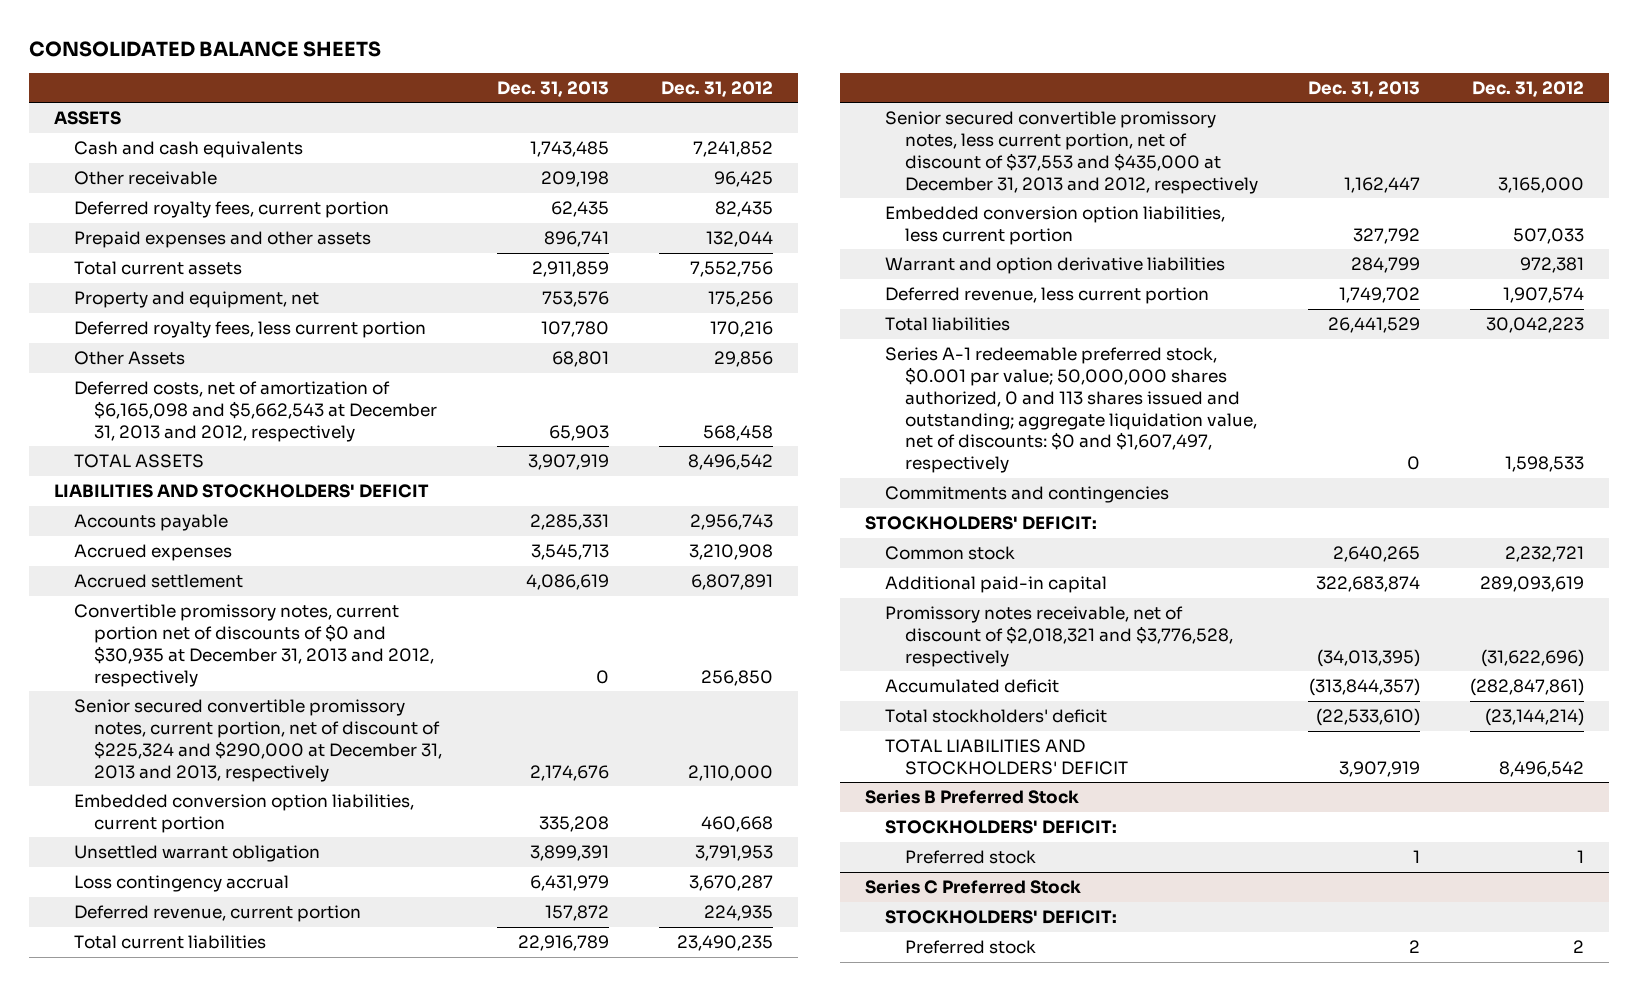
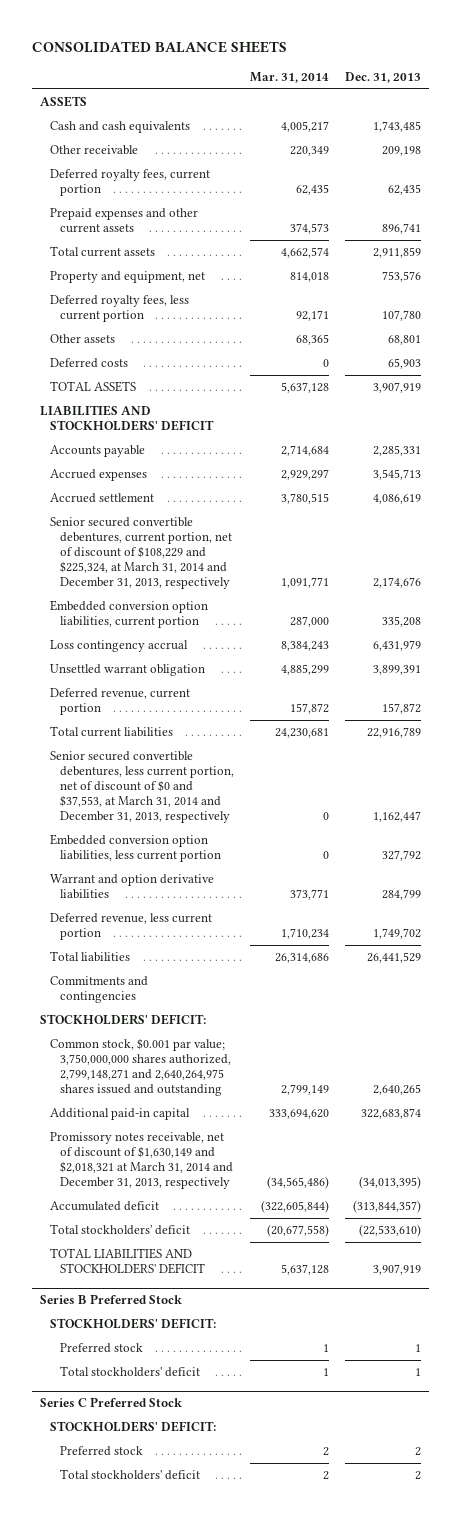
- | Dec. 31, 2013 | Dec. 31, 2012
+ | Mar. 31, 2014 | Dec. 31, 2013
- Prepaid expenses and other assets | 896,741 | 132,044
+ Prepaid expenses and other current assets | 374,573 | 896,741
- Other Assets | 68,801 | 29,856
- Deferred costs, net of amortization of $6,165,098 and $5,662,543 at December 31, 2013 and 2012, respectively | 65,903 | 568,458
+ Other assets | 68,365 | 68,801
+ Deferred costs | 0 | 65,903
- Convertible promissory notes, current portion net of discounts of $0 and $30,935 at December 31, 2013 and 2012, respectively | 0 | 256,850
- Senior secured convertible promissory notes, current portion, net of discount of $225,324 and $290,000 at December 31, 2013 and 2013, respectively | 2,174,676 | 2,110,000
+ Senior secured convertible debentures, current portion, net of discount of $108,229 and $225,324, at March 31, 2014 and December 31, 2013, respectively | 1,091,771 | 2,174,676
moved down: Unsettled warrant obligation | 4,885,299 | 3,899,391
- Senior secured convertible promissory notes, less current portion, net of discount of $37,553 and $435,000 at December 31, 2013 and 2012, respectively | 1,162,447 | 3,165,000
+ Senior secured convertible debentures, less current portion, net of discount of $0 and $37,553, at March 31, 2014 and December 31, 2013, respectively | 0 | 1,162,447
- Series A-1 redeemable preferred stock, $0.001 par value; 50,000,000 shares authorized, 0 and 113 shares issued and outstanding; aggregate liquidation value, net of discounts: $0 and $1,607,497, respectively | 0 | 1,598,533
- Common stock | 2,640,265 | 2,232,721
+ Common stock, $0.001 par value; 3,750,000,000 shares authorized, 2,799,148,271 and 2,640,264,975 shares issued and outstanding | 2,799,149 | 2,640,265
- Promissory notes receivable, net of discount of $2,018,321 and $3,776,528, respectively | (34,013,395) | (31,622,696)
+ Promissory notes receivable, net of discount of $1,630,149 and $2,018,321 at March 31, 2014 and December 31, 2013, respectively | (34,565,486) | (34,013,395)
@ Series B Preferred Stock
+ Total stockholders' deficit | 1 | 1
@ Series C Preferred Stock
+ Total stockholders' deficit | 2 | 2

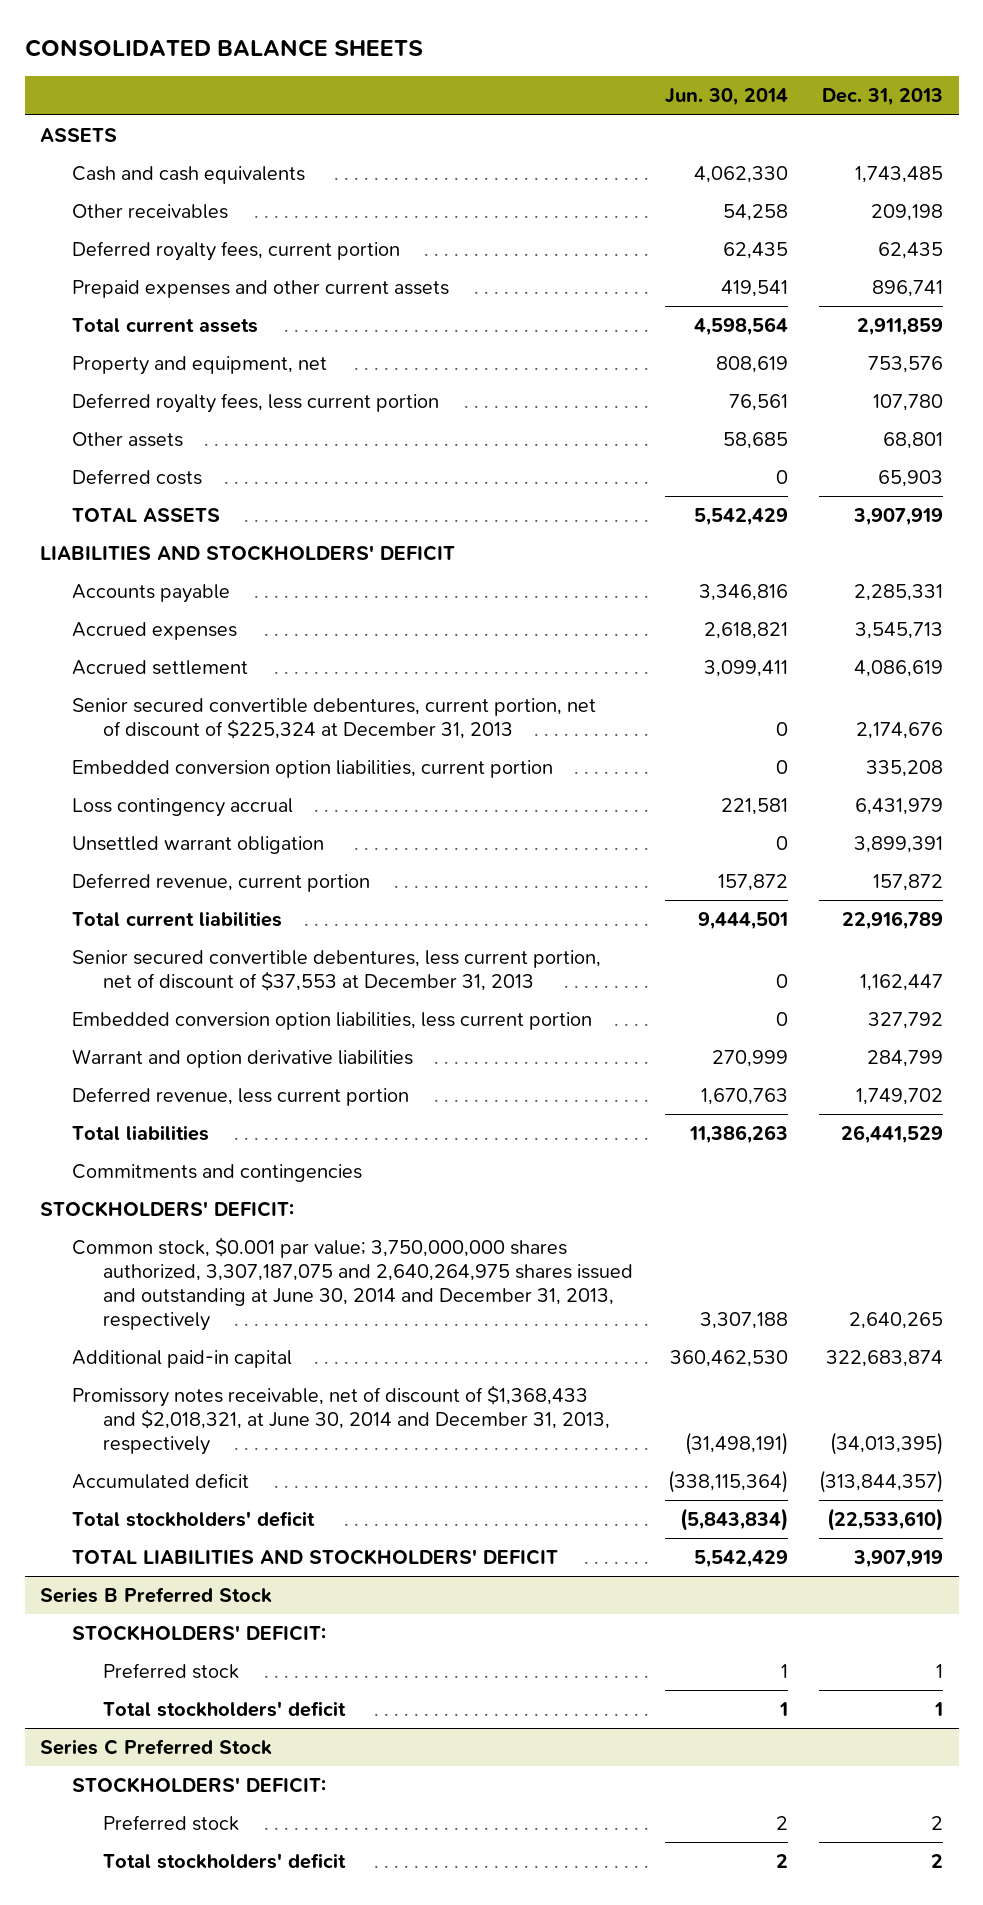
- | Mar. 31, 2014 | Dec. 31, 2013
+ | Jun. 30, 2014 | Dec. 31, 2013
- Other receivable | 220,349 | 209,198
+ Other receivables | 54,258 | 209,198
- Senior secured convertible debentures, current portion, net of discount of $108,229 and $225,324, at March 31, 2014 and December 31, 2013, respectively | 1,091,771 | 2,174,676
+ Senior secured convertible debentures, current portion, net of discount of $225,324 at December 31, 2013 | 0 | 2,174,676
- Senior secured convertible debentures, less current portion, net of discount of $0 and $37,553, at March 31, 2014 and December 31, 2013, respectively | 0 | 1,162,447
+ Senior secured convertible debentures, less current portion, net of discount of $37,553 at December 31, 2013 | 0 | 1,162,447
- Common stock, $0.001 par value; 3,750,000,000 shares authorized, 2,799,148,271 and 2,640,264,975 shares issued and outstanding | 2,799,149 | 2,640,265
+ Common stock, $0.001 par value; 3,750,000,000 shares authorized, 3,307,187,075 and 2,640,264,975 shares issued and outstanding at June 30, 2014 and December 31, 2013, respectively | 3,307,188 | 2,640,265
- Promissory notes receivable, net of discount of $1,630,149 and $2,018,321 at March 31, 2014 and December 31, 2013, respectively | (34,565,486) | (34,013,395)
+ Promissory notes receivable, net of discount of $1,368,433 and $2,018,321, at June 30, 2014 and December 31, 2013, respectively | (31,498,191) | (34,013,395)

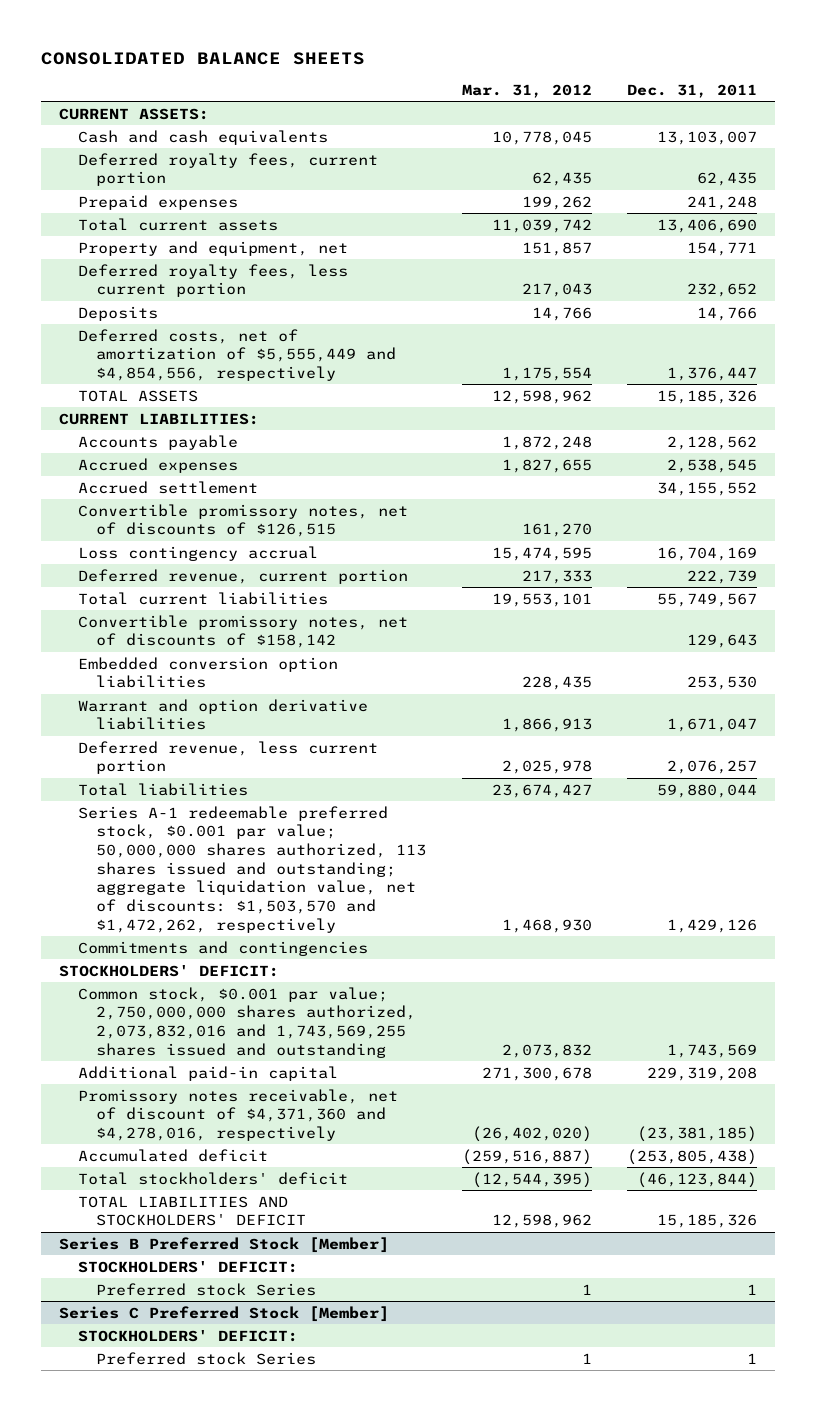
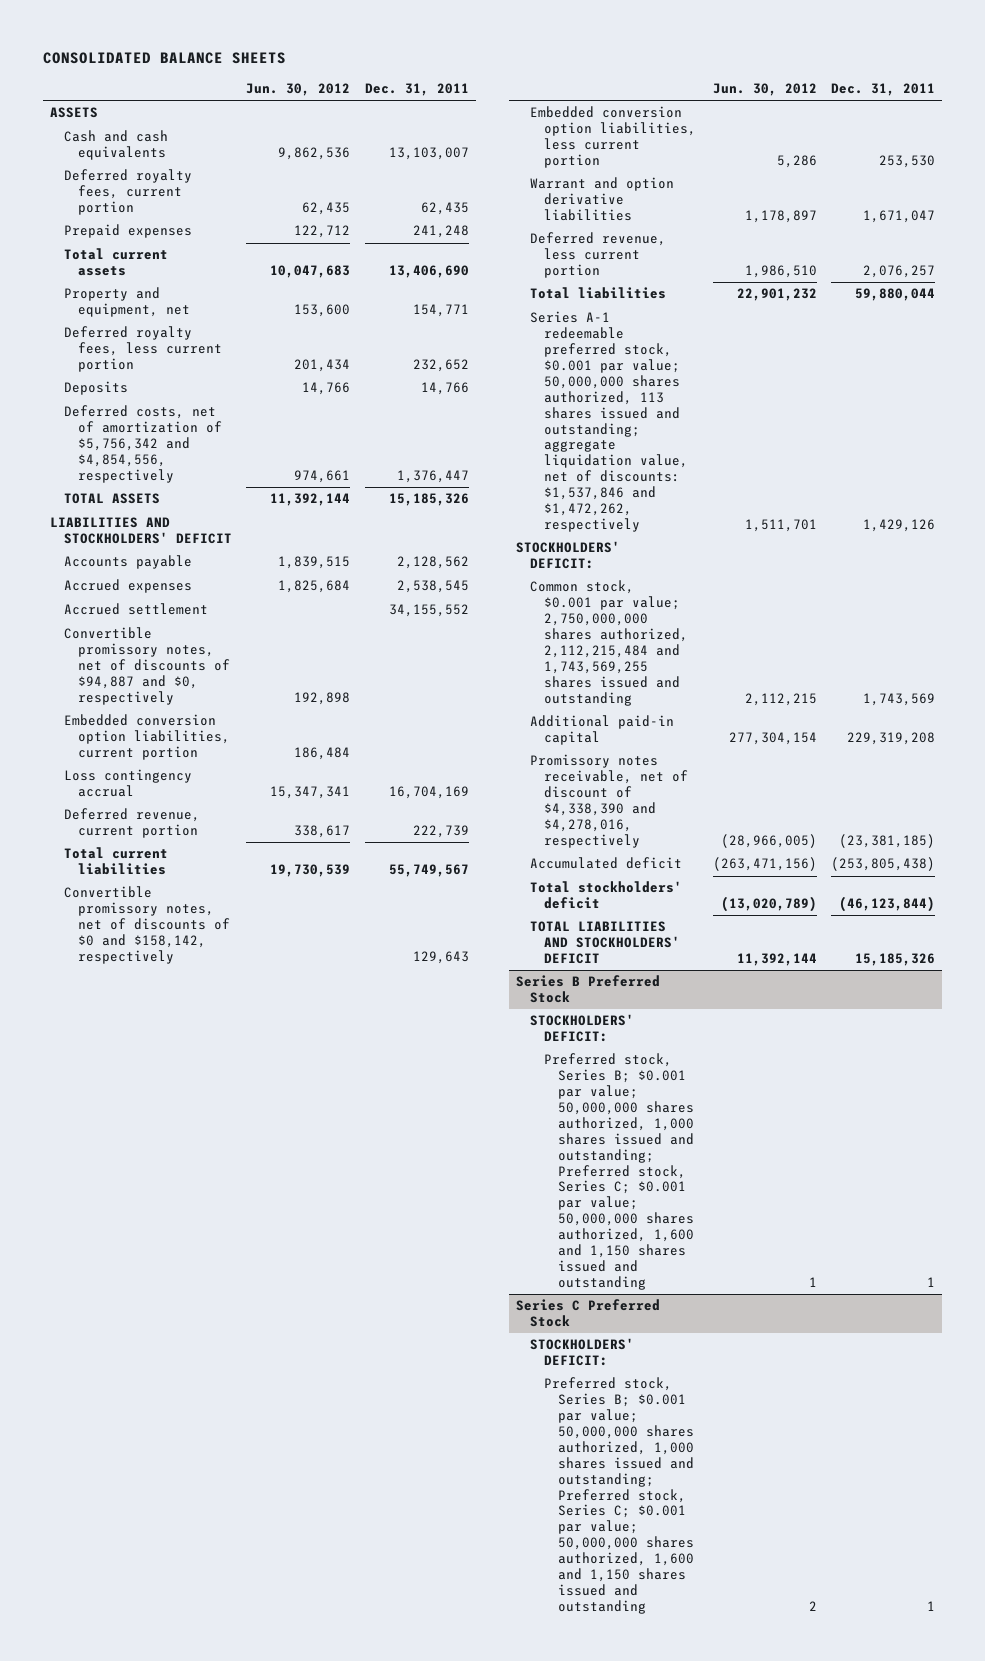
- | Mar. 31, 2012 | Dec. 31, 2011
+ | Jun. 30, 2012 | Dec. 31, 2011
- CURRENT ASSETS:
+ ASSETS
- Deferred costs, net of amortization of $5,555,449 and $4,854,556, respectively | 1,175,554 | 1,376,447
+ Deferred costs, net of amortization of $5,756,342 and $4,854,556, respectively | 974,661 | 1,376,447
- CURRENT LIABILITIES:
+ LIABILITIES AND STOCKHOLDERS' DEFICIT
- Convertible promissory notes, net of discounts of $126,515 | 161,270 |
+ Convertible promissory notes, net of discounts of $94,887 and $0, respectively | 192,898 |
+ Embedded conversion option liabilities, current portion | 186,484 |
- Convertible promissory notes, net of discounts of $158,142 | | 129,643
- Embedded conversion option liabilities | 228,435 | 253,530
+ Convertible promissory notes, net of discounts of $0 and $158,142, respectively | | 129,643
+ Embedded conversion option liabilities, less current portion | 5,286 | 253,530
- Series A-1 redeemable preferred stock, $0.001 par value; 50,000,000 shares authorized, 113 shares issued and outstanding; aggregate liquidation value, net of discounts: $1,503,570 and $1,472,262, respectively | 1,468,930 | 1,429,126
- Commitments and contingencies
+ Series A-1 redeemable preferred stock, $0.001 par value; 50,000,000 shares authorized, 113 shares issued and outstanding; aggregate liquidation value, net of discounts: $1,537,846 and $1,472,262, respectively | 1,511,701 | 1,429,126
- Common stock, $0.001 par value; 2,750,000,000 shares authorized, 2,073,832,016 and 1,743,569,255 shares issued and outstanding | 2,073,832 | 1,743,569
+ Common stock, $0.001 par value; 2,750,000,000 shares authorized, 2,112,215,484 and 1,743,569,255 shares issued and outstanding | 2,112,215 | 1,743,569
- Promissory notes receivable, net of discount of $4,371,360 and $4,278,016, respectively | (26,402,020) | (23,381,185)
+ Promissory notes receivable, net of discount of $4,338,390 and $4,278,016, respectively | (28,966,005) | (23,381,185)
- Series B Preferred Stock [Member]
+ Series B Preferred Stock
- Preferred stock Series | 1 | 1
- Series C Preferred Stock [Member]
+ Preferred stock, Series B; $0.001 par value; 50,000,000 shares authorized, 1,000 shares issued and outstanding; Preferred stock, Series C; $0.001 par value; 50,000,000 shares authorized, 1,600 and 1,150 shares issued and outstanding | 1 | 1
+ Series C Preferred Stock
- Preferred stock Series | 1 | 1
+ Preferred stock, Series B; $0.001 par value; 50,000,000 shares authorized, 1,000 shares issued and outstanding; Preferred stock, Series C; $0.001 par value; 50,000,000 shares authorized, 1,600 and 1,150 shares issued and outstanding | 2 | 1

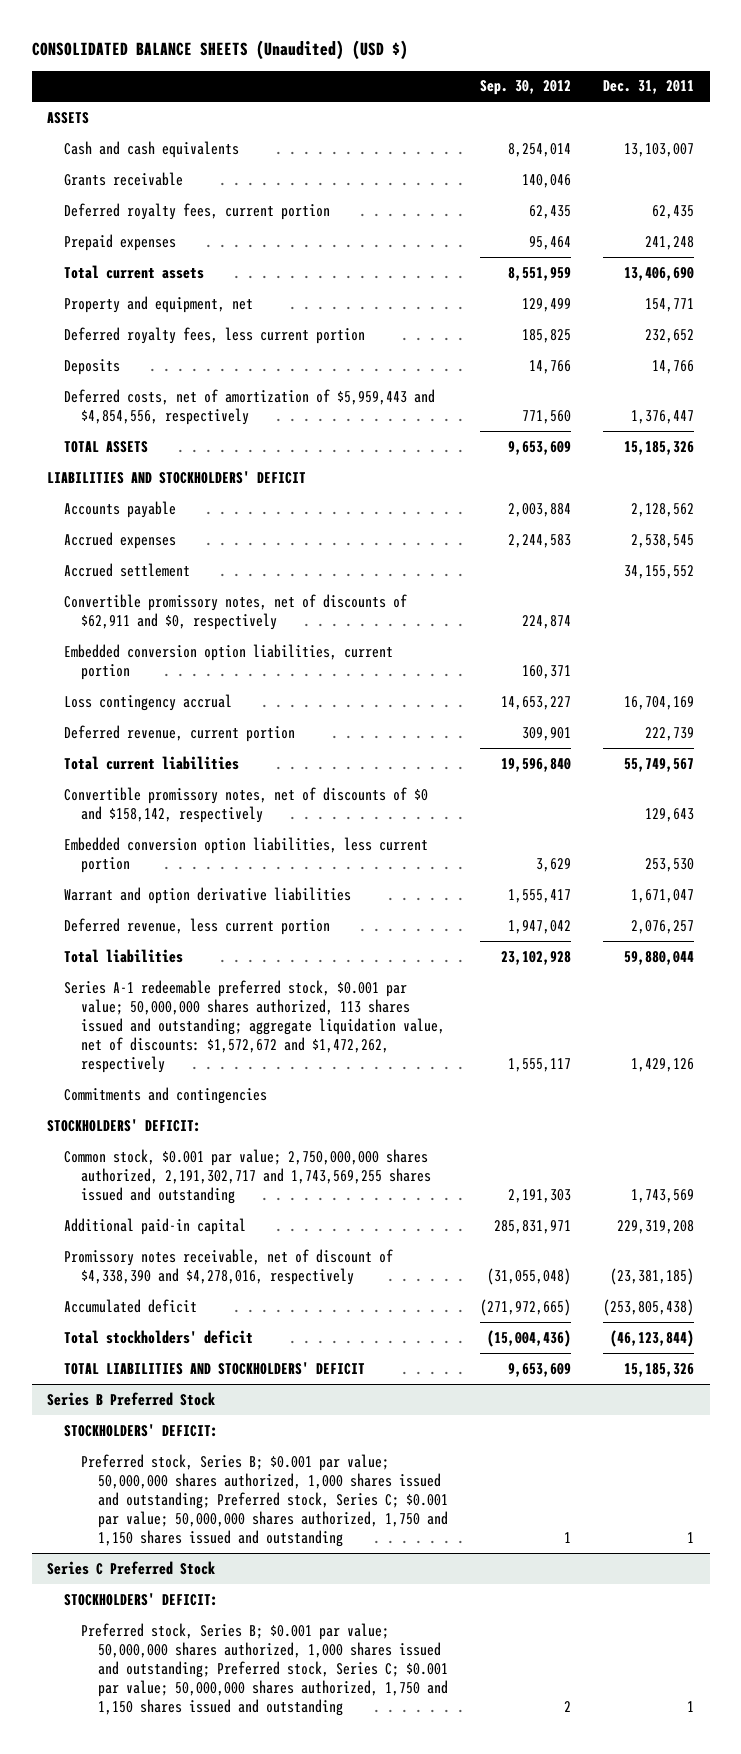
- CONSOLIDATED BALANCE SHEETS
+ CONSOLIDATED BALANCE SHEETS (Unaudited) (USD $)
- | Jun. 30, 2012 | Dec. 31, 2011
+ | Sep. 30, 2012 | Dec. 31, 2011
+ Grants receivable | 140,046 |
- Deferred costs, net of amortization of $5,756,342 and $4,854,556, respectively | 974,661 | 1,376,447
+ Deferred costs, net of amortization of $5,959,443 and $4,854,556, respectively | 771,560 | 1,376,447
- Convertible promissory notes, net of discounts of $94,887 and $0, respectively | 192,898 |
+ Convertible promissory notes, net of discounts of $62,911 and $0, respectively | 224,874 |
- Series A-1 redeemable preferred stock, $0.001 par value; 50,000,000 shares authorized, 113 shares issued and outstanding; aggregate liquidation value, net of discounts: $1,537,846 and $1,472,262, respectively | 1,511,701 | 1,429,126
+ Series A-1 redeemable preferred stock, $0.001 par value; 50,000,000 shares authorized, 113 shares issued and outstanding; aggregate liquidation value, net of discounts: $1,572,672 and $1,472,262, respectively | 1,555,117 | 1,429,126
+ Commitments and contingencies
- Common stock, $0.001 par value; 2,750,000,000 shares authorized, 2,112,215,484 and 1,743,569,255 shares issued and outstanding | 2,112,215 | 1,743,569
+ Common stock, $0.001 par value; 2,750,000,000 shares authorized, 2,191,302,717 and 1,743,569,255 shares issued and outstanding | 2,191,303 | 1,743,569
@ Series B Preferred Stock
- Preferred stock, Series B; $0.001 par value; 50,000,000 shares authorized, 1,000 shares issued and outstanding; Preferred stock, Series C; $0.001 par value; 50,000,000 shares authorized, 1,600 and 1,150 shares issued and outstanding | 1 | 1
+ Preferred stock, Series B; $0.001 par value; 50,000,000 shares authorized, 1,000 shares issued and outstanding; Preferred stock, Series C; $0.001 par value; 50,000,000 shares authorized, 1,750 and 1,150 shares issued and outstanding | 1 | 1
@ Series C Preferred Stock
- Preferred stock, Series B; $0.001 par value; 50,000,000 shares authorized, 1,000 shares issued and outstanding; Preferred stock, Series C; $0.001 par value; 50,000,000 shares authorized, 1,600 and 1,150 shares issued and outstanding | 2 | 1
+ Preferred stock, Series B; $0.001 par value; 50,000,000 shares authorized, 1,000 shares issued and outstanding; Preferred stock, Series C; $0.001 par value; 50,000,000 shares authorized, 1,750 and 1,150 shares issued and outstanding | 2 | 1

